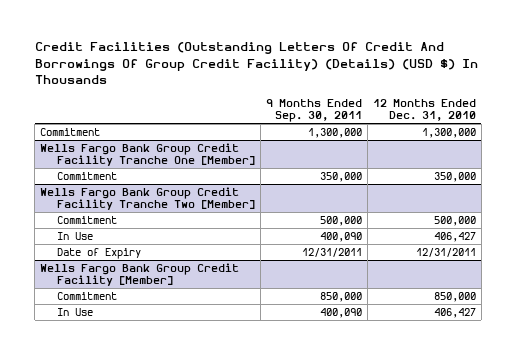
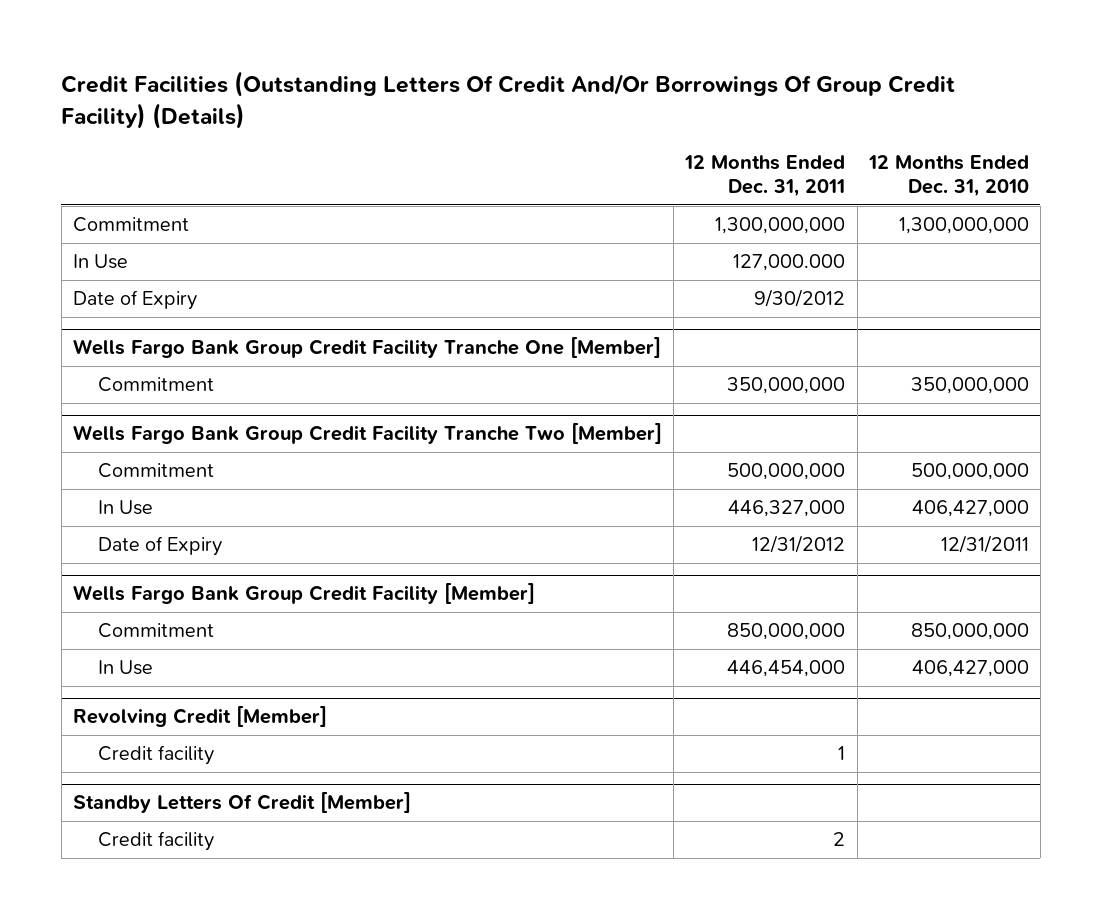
- Credit Facilities (Outstanding Letters Of Credit And Borrowings Of Group Credit Facility) (Details) (USD $) In Thousands
+ Credit Facilities (Outstanding Letters Of Credit And/Or Borrowings Of Group Credit Facility) (Details)
- | 9 Months Ended Sep. 30, 2011 | 12 Months Ended Dec. 31, 2010
+ | 12 Months Ended Dec. 31, 2011 | 12 Months Ended Dec. 31, 2010
- Commitment | 1,300,000 | 1,300,000
+ Commitment | 1,300,000,000 | 1,300,000,000
+ In Use | 127,000.000 |
+ Date of Expiry | 9/30/2012 |
@ Wells Fargo Bank Group Credit Facility Tranche One [Member]
- Commitment | 350,000 | 350,000
+ Commitment | 350,000,000 | 350,000,000
@ Wells Fargo Bank Group Credit Facility Tranche Two [Member]
- Commitment | 500,000 | 500,000
- In Use | 400,090 | 406,427
+ Commitment | 500,000,000 | 500,000,000
+ In Use | 446,327,000 | 406,427,000
@ Wells Fargo Bank Group Credit Facility [Member]
- Commitment | 850,000 | 850,000
- In Use | 400,090 | 406,427
+ Commitment | 850,000,000 | 850,000,000
+ In Use | 446,454,000 | 406,427,000
+ Revolving Credit [Member]
+ Credit facility | 1 |
+ Standby Letters Of Credit [Member]
+ Credit facility | 2 |

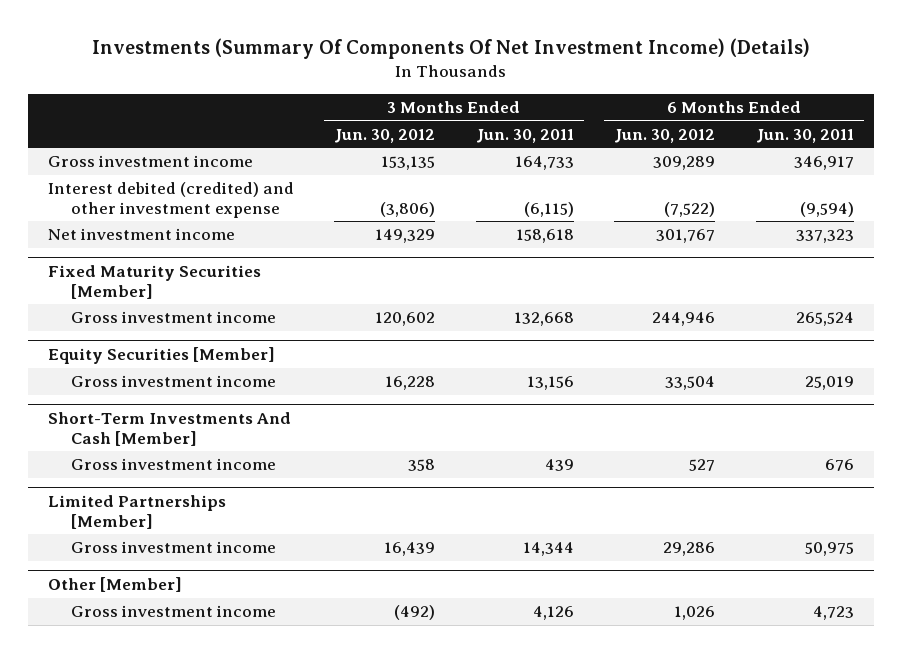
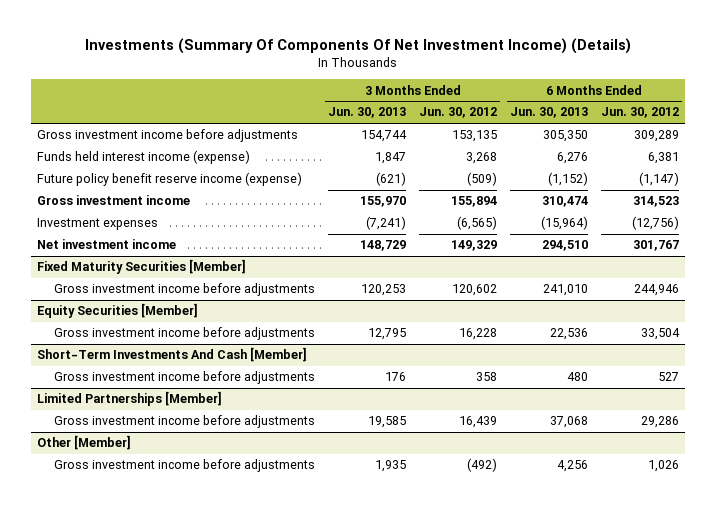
- | 3 Months Ended Jun. 30, 2012 | 3 Months Ended Jun. 30, 2011 | 6 Months Ended Jun. 30, 2012 | 6 Months Ended Jun. 30, 2011
+ | 3 Months Ended Jun. 30, 2013 | 3 Months Ended Jun. 30, 2012 | 6 Months Ended Jun. 30, 2013 | 6 Months Ended Jun. 30, 2012
- Gross investment income | 153,135 | 164,733 | 309,289 | 346,917
- Interest debited (credited) and other investment expense | (3,806) | (6,115) | (7,522) | (9,594)
+ Gross investment income before adjustments | 154,744 | 153,135 | 305,350 | 309,289
+ Funds held interest income (expense) | 1,847 | 3,268 | 6,276 | 6,381
+ Future policy benefit reserve income (expense) | (621) | (509) | (1,152) | (1,147)
+ Gross investment income | 155,970 | 155,894 | 310,474 | 314,523
+ Investment expenses | (7,241) | (6,565) | (15,964) | (12,756)
@ Fixed Maturity Securities [Member]
- Gross investment income | 120,602 | 132,668 | 244,946 | 265,524
+ Gross investment income before adjustments | 120,253 | 120,602 | 241,010 | 244,946
@ Equity Securities [Member]
- Gross investment income | 16,228 | 13,156 | 33,504 | 25,019
+ Gross investment income before adjustments | 12,795 | 16,228 | 22,536 | 33,504
@ Short-Term Investments And Cash [Member]
- Gross investment income | 358 | 439 | 527 | 676
+ Gross investment income before adjustments | 176 | 358 | 480 | 527
@ Limited Partnerships [Member]
- Gross investment income | 16,439 | 14,344 | 29,286 | 50,975
+ Gross investment income before adjustments | 19,585 | 16,439 | 37,068 | 29,286
@ Other [Member]
- Gross investment income | (492) | 4,126 | 1,026 | 4,723
+ Gross investment income before adjustments | 1,935 | (492) | 4,256 | 1,026

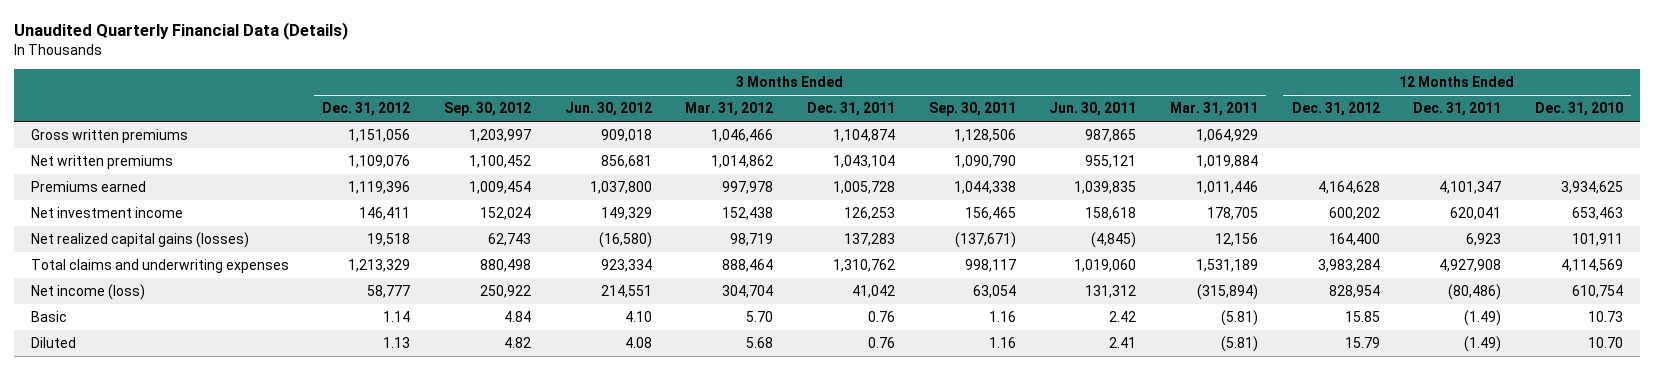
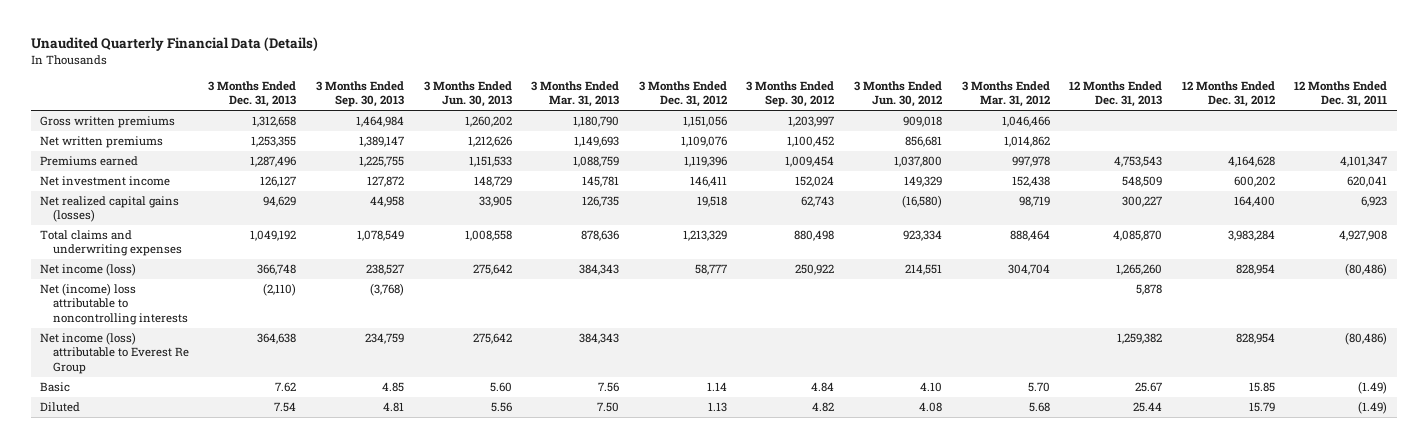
- | 3 Months Ended Dec. 31, 2012 | 3 Months Ended Sep. 30, 2012 | 3 Months Ended Jun. 30, 2012 | 3 Months Ended Mar. 31, 2012 | 3 Months Ended Dec. 31, 2011 | 3 Months Ended Sep. 30, 2011 | 3 Months Ended Jun. 30, 2011 | 3 Months Ended Mar. 31, 2011 | 12 Months Ended Dec. 31, 2012 | 12 Months Ended Dec. 31, 2011 | 12 Months Ended Dec. 31, 2010
+ | 3 Months Ended Dec. 31, 2013 | 3 Months Ended Sep. 30, 2013 | 3 Months Ended Jun. 30, 2013 | 3 Months Ended Mar. 31, 2013 | 3 Months Ended Dec. 31, 2012 | 3 Months Ended Sep. 30, 2012 | 3 Months Ended Jun. 30, 2012 | 3 Months Ended Mar. 31, 2012 | 12 Months Ended Dec. 31, 2013 | 12 Months Ended Dec. 31, 2012 | 12 Months Ended Dec. 31, 2011
+ Net (income) loss attributable to noncontrolling interests | (2,110) | (3,768) | | | | | | | 5,878 | |
+ Net income (loss) attributable to Everest Re Group | 364,638 | 234,759 | 275,642 | 384,343 | | | | | 1,259,382 | 828,954 | (80,486)

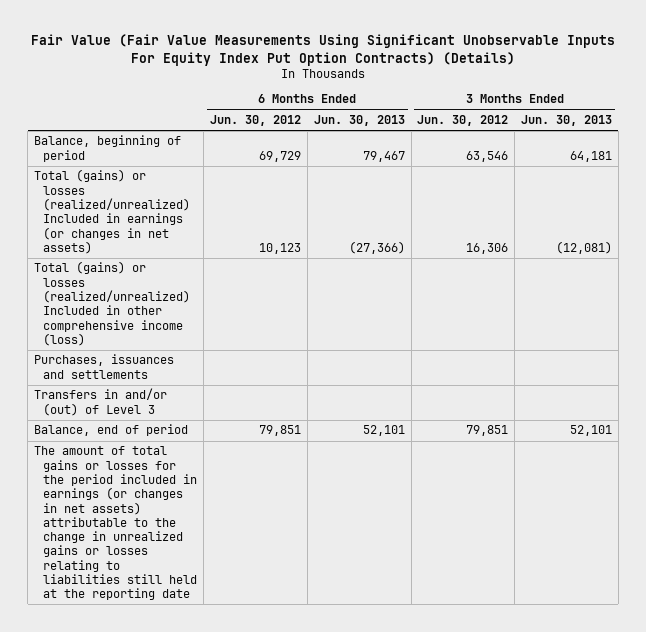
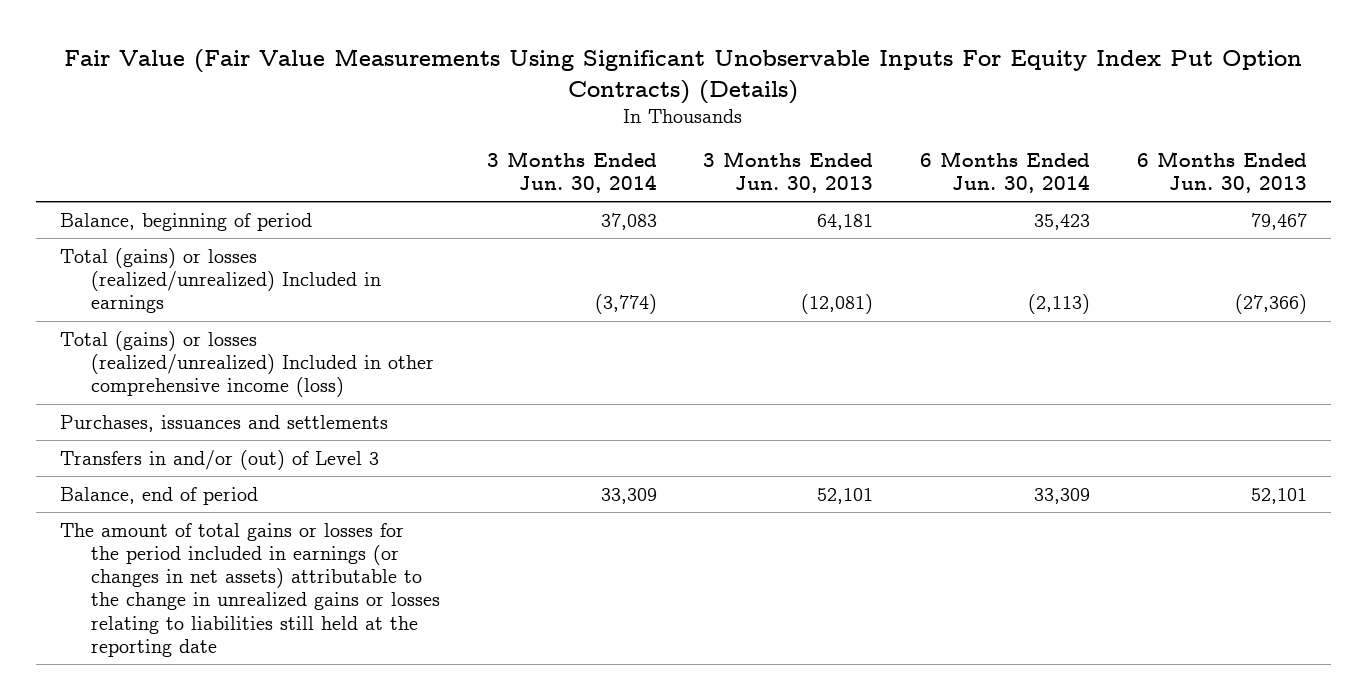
- | 6 Months Ended Jun. 30, 2012 | 6 Months Ended Jun. 30, 2013 | 3 Months Ended Jun. 30, 2012 | 3 Months Ended Jun. 30, 2013
+ | 3 Months Ended Jun. 30, 2014 | 3 Months Ended Jun. 30, 2013 | 6 Months Ended Jun. 30, 2014 | 6 Months Ended Jun. 30, 2013
- Total (gains) or losses (realized/unrealized) Included in earnings (or changes in net assets) | 10,123 | (27,366) | 16,306 | (12,081)
+ Total (gains) or losses (realized/unrealized) Included in earnings | (3,774) | (12,081) | (2,113) | (27,366)

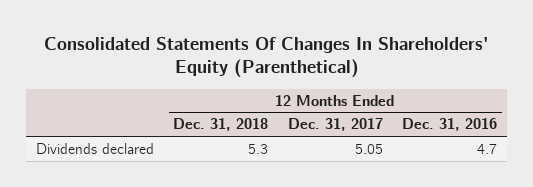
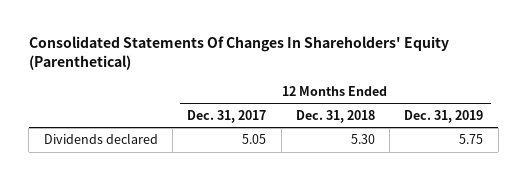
- | 12 Months Ended Dec. 31, 2018 | 12 Months Ended Dec. 31, 2017 | 12 Months Ended Dec. 31, 2016
+ | 12 Months Ended Dec. 31, 2017 | 12 Months Ended Dec. 31, 2018 | 12 Months Ended Dec. 31, 2019
- Dividends declared | 5.3 | 5.05 | 4.7
+ Dividends declared | 5.05 | 5.30 | 5.75

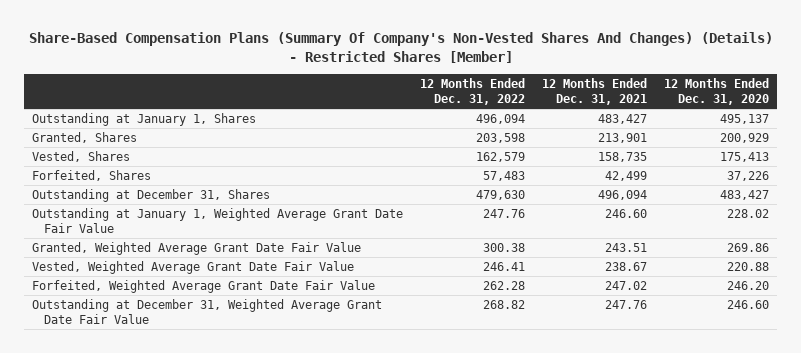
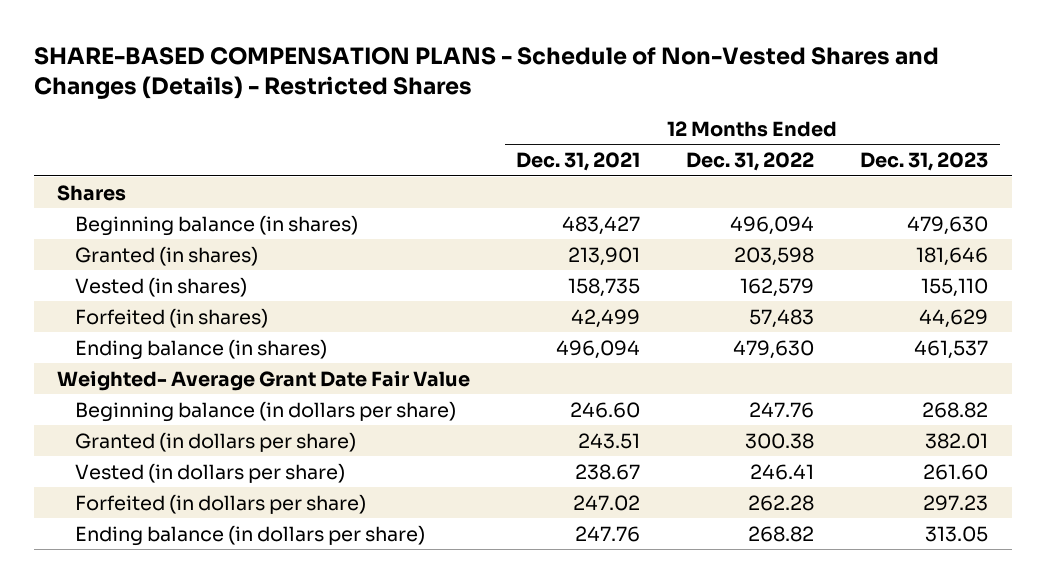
- Share-Based Compensation Plans (Summary Of Company's Non-Vested Shares And Changes) (Details) - Restricted Shares [Member]
+ SHARE-BASED COMPENSATION PLANS - Schedule of Non-Vested Shares and Changes (Details) - Restricted Shares
- | 12 Months Ended Dec. 31, 2022 | 12 Months Ended Dec. 31, 2021 | 12 Months Ended Dec. 31, 2020
+ | 12 Months Ended Dec. 31, 2021 | 12 Months Ended Dec. 31, 2022 | 12 Months Ended Dec. 31, 2023
- Outstanding at January 1, Shares | 496,094 | 483,427 | 495,137
- Granted, Shares | 203,598 | 213,901 | 200,929
- Vested, Shares | 162,579 | 158,735 | 175,413
- Forfeited, Shares | 57,483 | 42,499 | 37,226
- Outstanding at December 31, Shares | 479,630 | 496,094 | 483,427
- Outstanding at January 1, Weighted Average Grant Date Fair Value | 247.76 | 246.60 | 228.02
- Granted, Weighted Average Grant Date Fair Value | 300.38 | 243.51 | 269.86
- Vested, Weighted Average Grant Date Fair Value | 246.41 | 238.67 | 220.88
- Forfeited, Weighted Average Grant Date Fair Value | 262.28 | 247.02 | 246.20
- Outstanding at December 31, Weighted Average Grant Date Fair Value | 268.82 | 247.76 | 246.60
+ Shares
+ Beginning balance (in shares) | 483,427 | 496,094 | 479,630
+ Granted (in shares) | 213,901 | 203,598 | 181,646
+ Vested (in shares) | 158,735 | 162,579 | 155,110
+ Forfeited (in shares) | 42,499 | 57,483 | 44,629
+ Ending balance (in shares) | 496,094 | 479,630 | 461,537
+ Weighted- Average Grant Date Fair Value
+ Beginning balance (in dollars per share) | 246.60 | 247.76 | 268.82
+ Granted (in dollars per share) | 243.51 | 300.38 | 382.01
+ Vested (in dollars per share) | 238.67 | 246.41 | 261.60
+ Forfeited (in dollars per share) | 247.02 | 262.28 | 297.23
+ Ending balance (in dollars per share) | 247.76 | 268.82 | 313.05

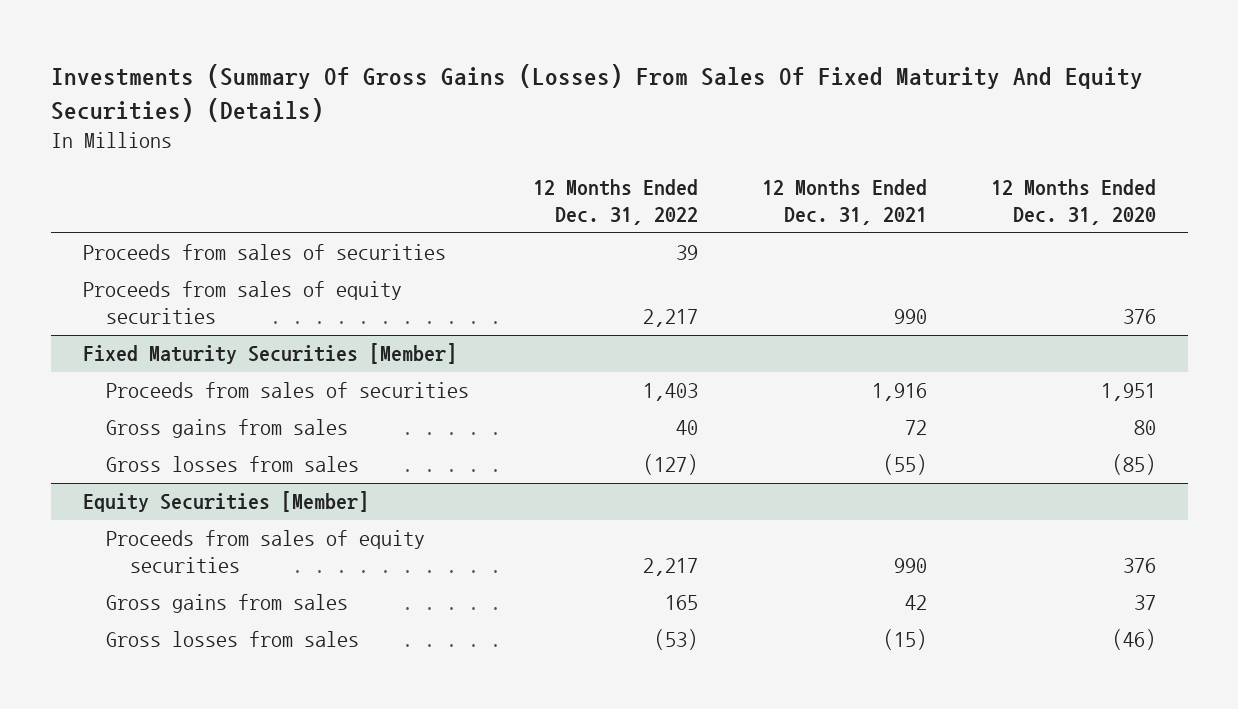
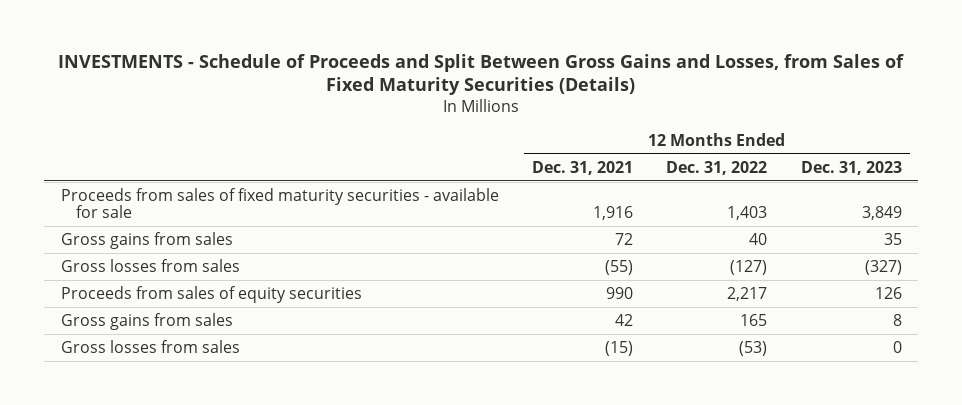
- Investments (Summary Of Gross Gains (Losses) From Sales Of Fixed Maturity And Equity Securities) (Details)
+ INVESTMENTS - Schedule of Proceeds and Split Between Gross Gains and Losses, from Sales of Fixed Maturity Securities (Details)
- | 12 Months Ended Dec. 31, 2022 | 12 Months Ended Dec. 31, 2021 | 12 Months Ended Dec. 31, 2020
+ | 12 Months Ended Dec. 31, 2021 | 12 Months Ended Dec. 31, 2022 | 12 Months Ended Dec. 31, 2023
- Proceeds from sales of securities | 39 | |
- Proceeds from sales of equity securities | 2,217 | 990 | 376
- Fixed Maturity Securities [Member]
- Proceeds from sales of securities | 1,403 | 1,916 | 1,951
+ Proceeds from sales of fixed maturity securities - available for sale | 1,916 | 1,403 | 3,849
- Equity Securities [Member]

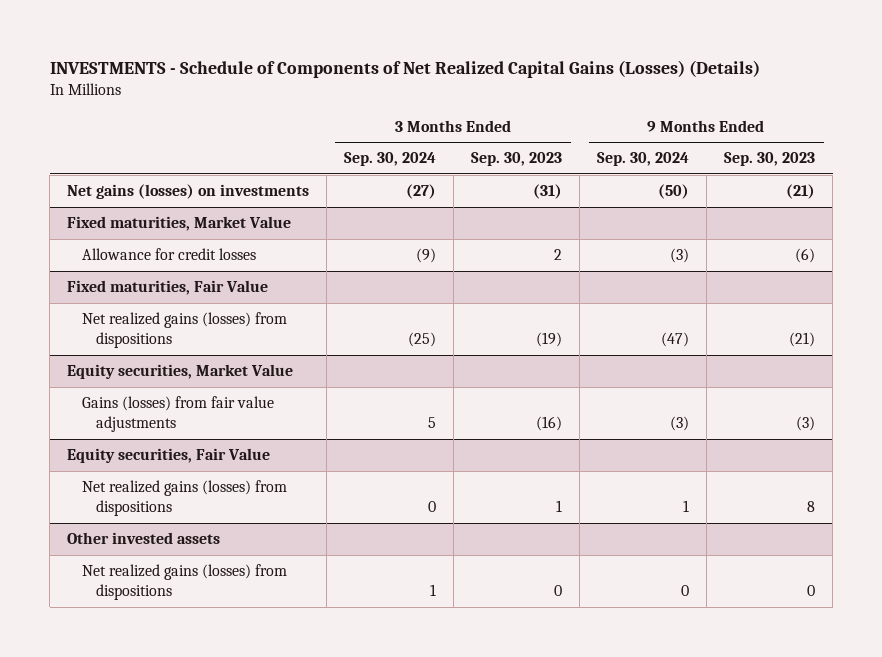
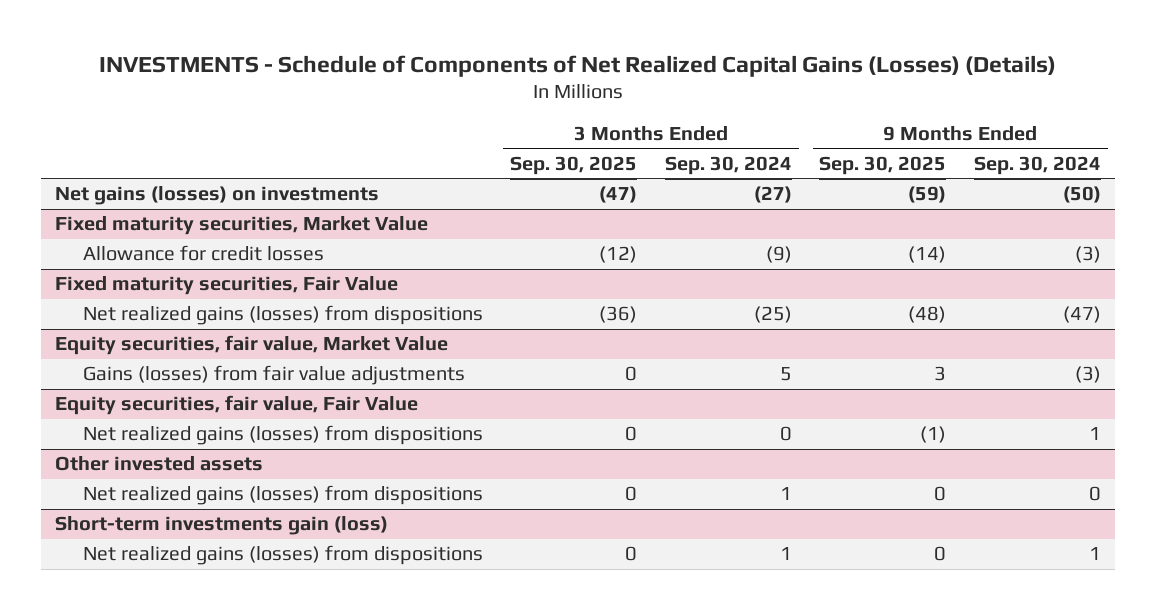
- | 3 Months Ended Sep. 30, 2024 | 3 Months Ended Sep. 30, 2023 | 9 Months Ended Sep. 30, 2024 | 9 Months Ended Sep. 30, 2023
+ | 3 Months Ended Sep. 30, 2025 | 3 Months Ended Sep. 30, 2024 | 9 Months Ended Sep. 30, 2025 | 9 Months Ended Sep. 30, 2024
- Fixed maturities, Market Value
+ Fixed maturity securities, Market Value
- Fixed maturities, Fair Value
+ Fixed maturity securities, Fair Value
- Equity securities, Market Value
+ Equity securities, fair value, Market Value
- Equity securities, Fair Value
+ Equity securities, fair value, Fair Value
+ Short-term investments gain (loss)
+ Net realized gains (losses) from dispositions | 0 | 1 | 0 | 1

